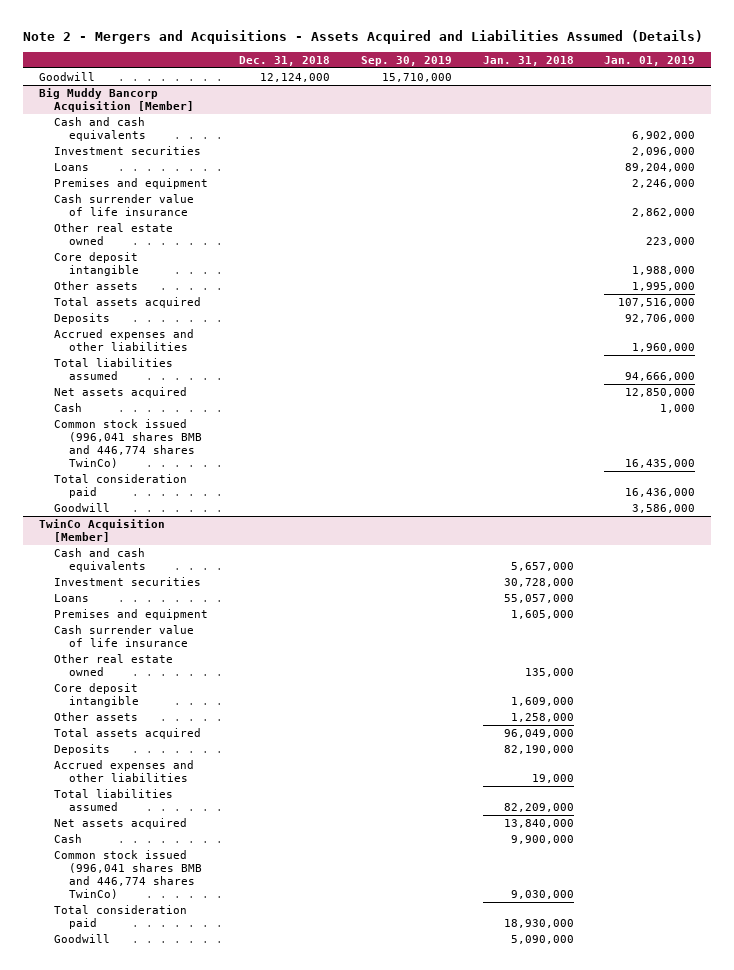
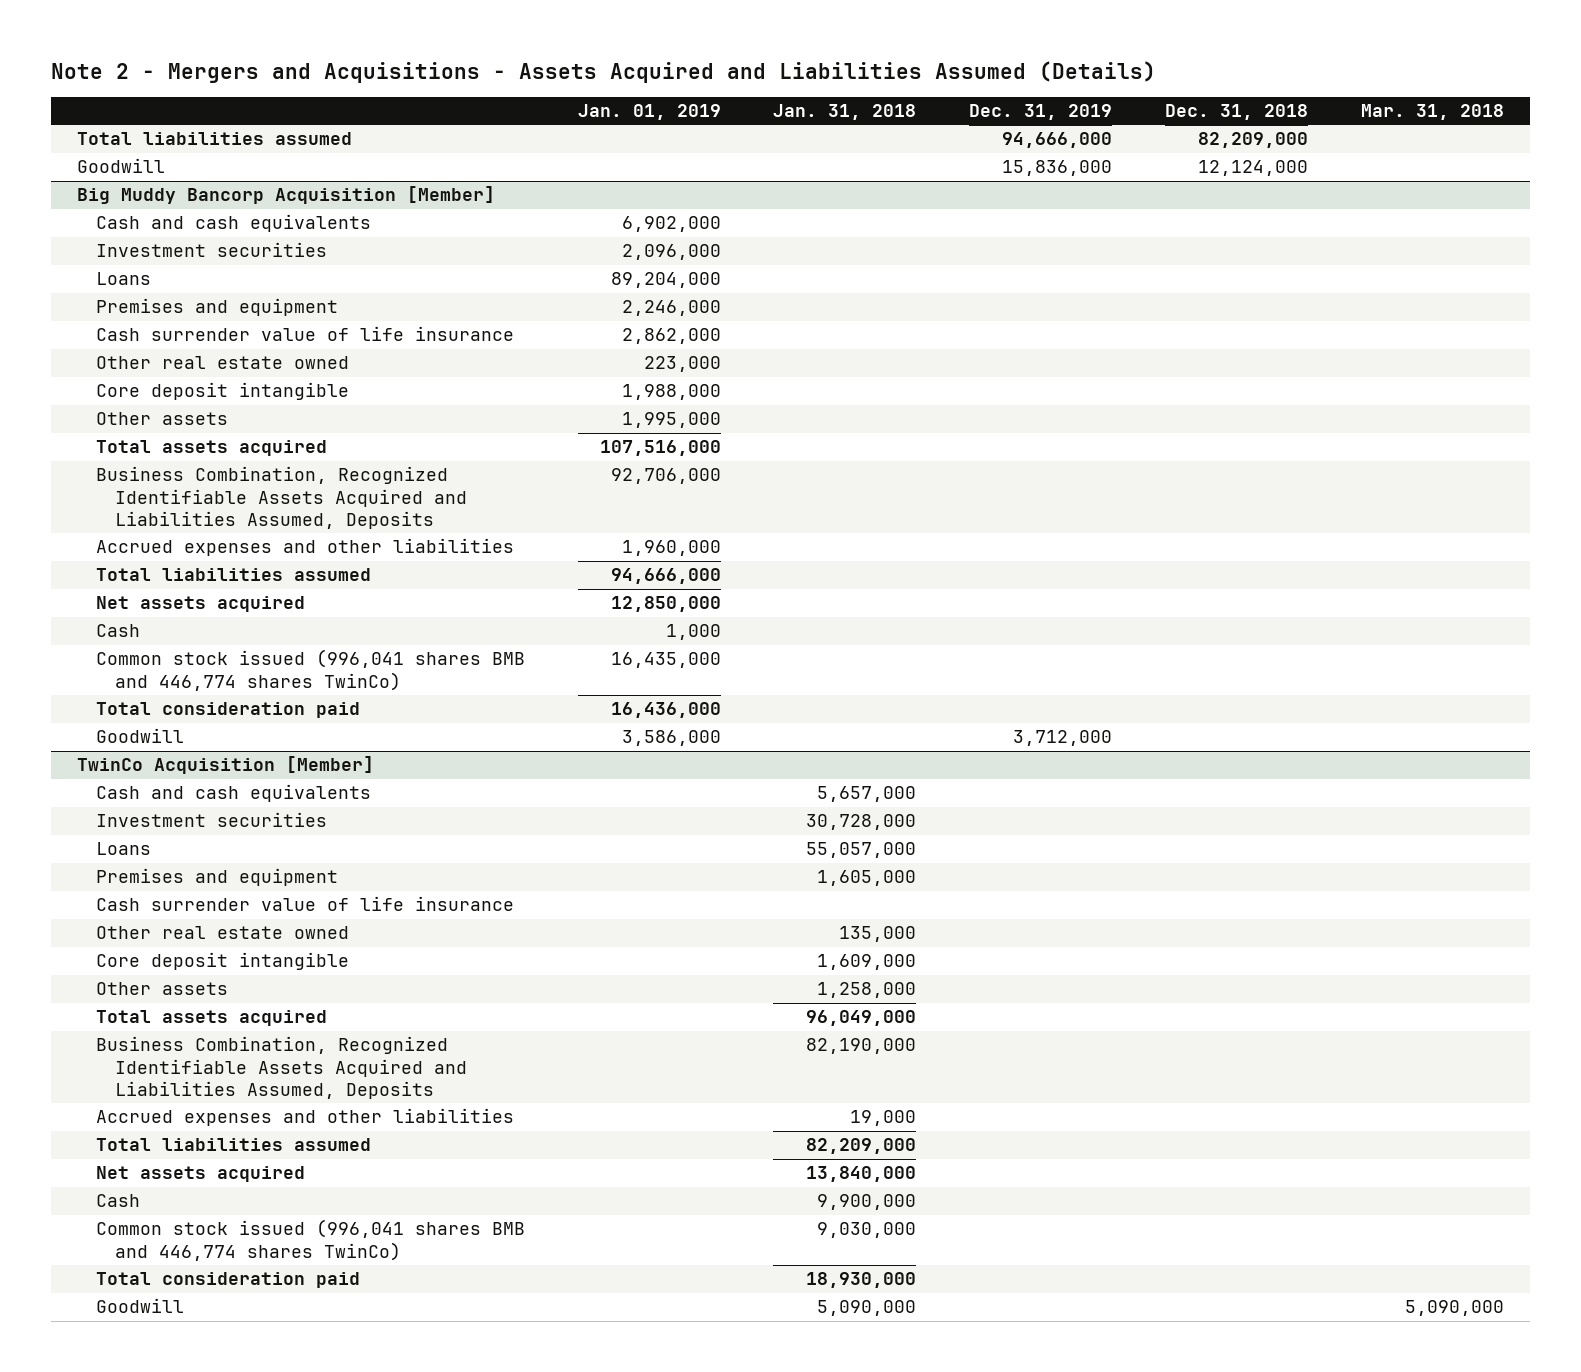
- | Dec. 31, 2018 | Sep. 30, 2019 | Jan. 31, 2018 | Jan. 01, 2019
+ | Jan. 01, 2019 | Jan. 31, 2018 | Dec. 31, 2019 | Dec. 31, 2018 | Mar. 31, 2018
+ Total liabilities assumed | | | 94,666,000 | 82,209,000 |
@ Big Muddy Bancorp Acquisition [Member]
- Deposits | | | | 92,706,000
+ Business Combination, Recognized Identifiable Assets Acquired and Liabilities Assumed, Deposits | 92,706,000 | | | |
@ TwinCo Acquisition [Member]
- Deposits | | | 82,190,000 |
+ Business Combination, Recognized Identifiable Assets Acquired and Liabilities Assumed, Deposits | | 82,190,000 | | |

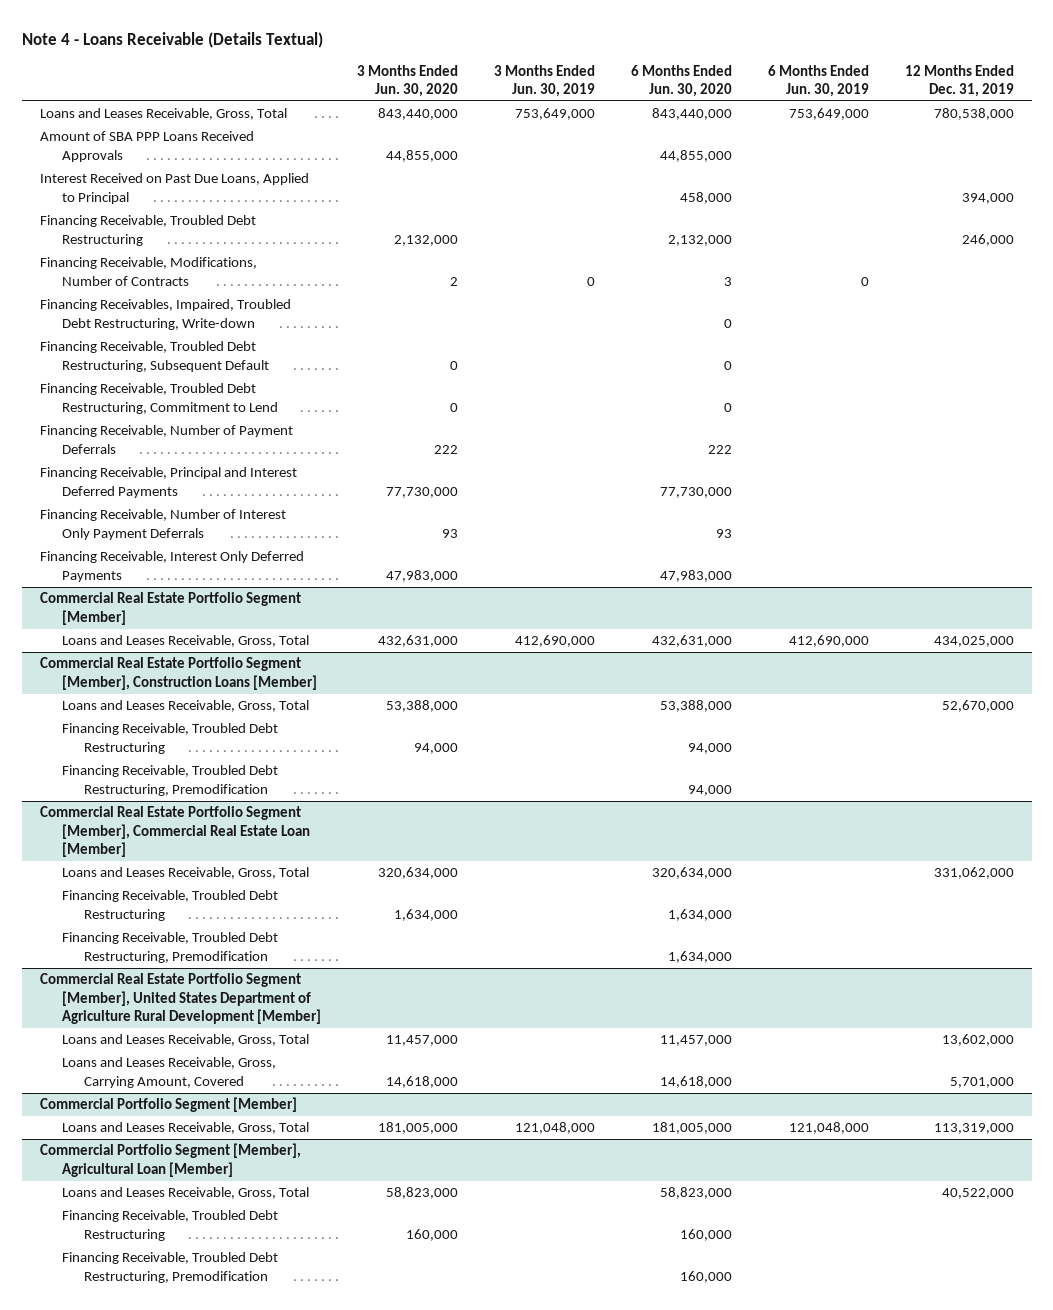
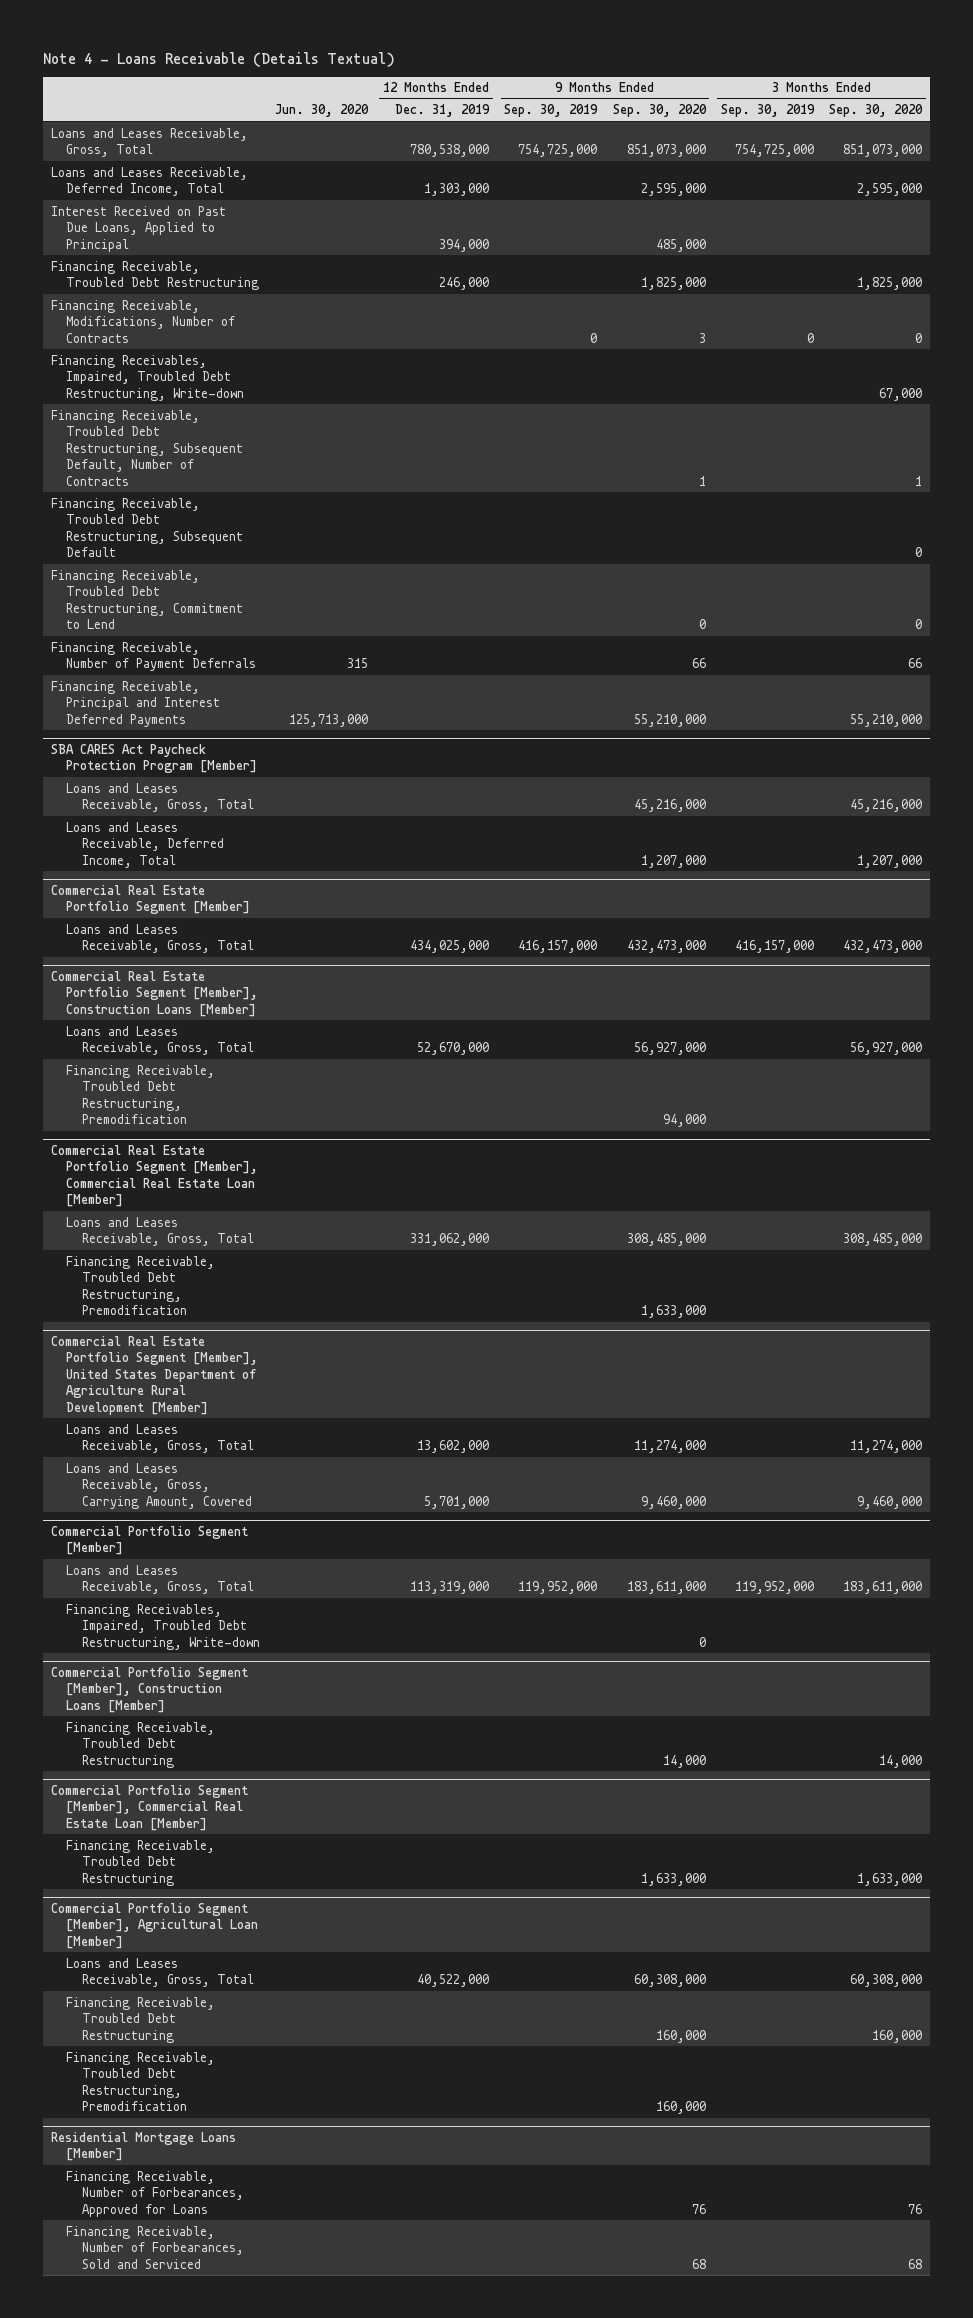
- | 3 Months Ended Jun. 30, 2020 | 3 Months Ended Jun. 30, 2019 | 6 Months Ended Jun. 30, 2020 | 6 Months Ended Jun. 30, 2019 | 12 Months Ended Dec. 31, 2019
+ | Jun. 30, 2020 | 12 Months Ended Dec. 31, 2019 | 9 Months Ended Sep. 30, 2019 | 9 Months Ended Sep. 30, 2020 | 3 Months Ended Sep. 30, 2019 | 3 Months Ended Sep. 30, 2020
- Amount of SBA PPP Loans Received Approvals | 44,855,000 | | 44,855,000 | |
+ Loans and Leases Receivable, Deferred Income, Total | | 1,303,000 | | 2,595,000 | | 2,595,000
+ Financing Receivable, Troubled Debt Restructuring, Subsequent Default, Number of Contracts | | | | 1 | | 1
- Financing Receivable, Number of Interest Only Payment Deferrals | 93 | | 93 | |
- Financing Receivable, Interest Only Deferred Payments | 47,983,000 | | 47,983,000 | |
+ SBA CARES Act Paycheck Protection Program [Member]
+ Loans and Leases Receivable, Gross, Total | | | | 45,216,000 | | 45,216,000
+ Loans and Leases Receivable, Deferred Income, Total | | | | 1,207,000 | | 1,207,000
@ Commercial Real Estate Portfolio Segment [Member], Construction Loans [Member]
- Financing Receivable, Troubled Debt Restructuring | 94,000 | | 94,000 | |
@ Commercial Real Estate Portfolio Segment [Member], Commercial Real Estate Loan [Member]
- Financing Receivable, Troubled Debt Restructuring | 1,634,000 | | 1,634,000 | |
@ Commercial Portfolio Segment [Member]
+ Financing Receivables, Impaired, Troubled Debt Restructuring, Write-down | | | | 0 | |
+ Commercial Portfolio Segment [Member], Construction Loans [Member]
+ Financing Receivable, Troubled Debt Restructuring | | | | 14,000 | | 14,000
+ Commercial Portfolio Segment [Member], Commercial Real Estate Loan [Member]
+ Financing Receivable, Troubled Debt Restructuring | | | | 1,633,000 | | 1,633,000
+ Residential Mortgage Loans [Member]
+ Financing Receivable, Number of Forbearances, Approved for Loans | | | | 76 | | 76
+ Financing Receivable, Number of Forbearances, Sold and Serviced | | | | 68 | | 68

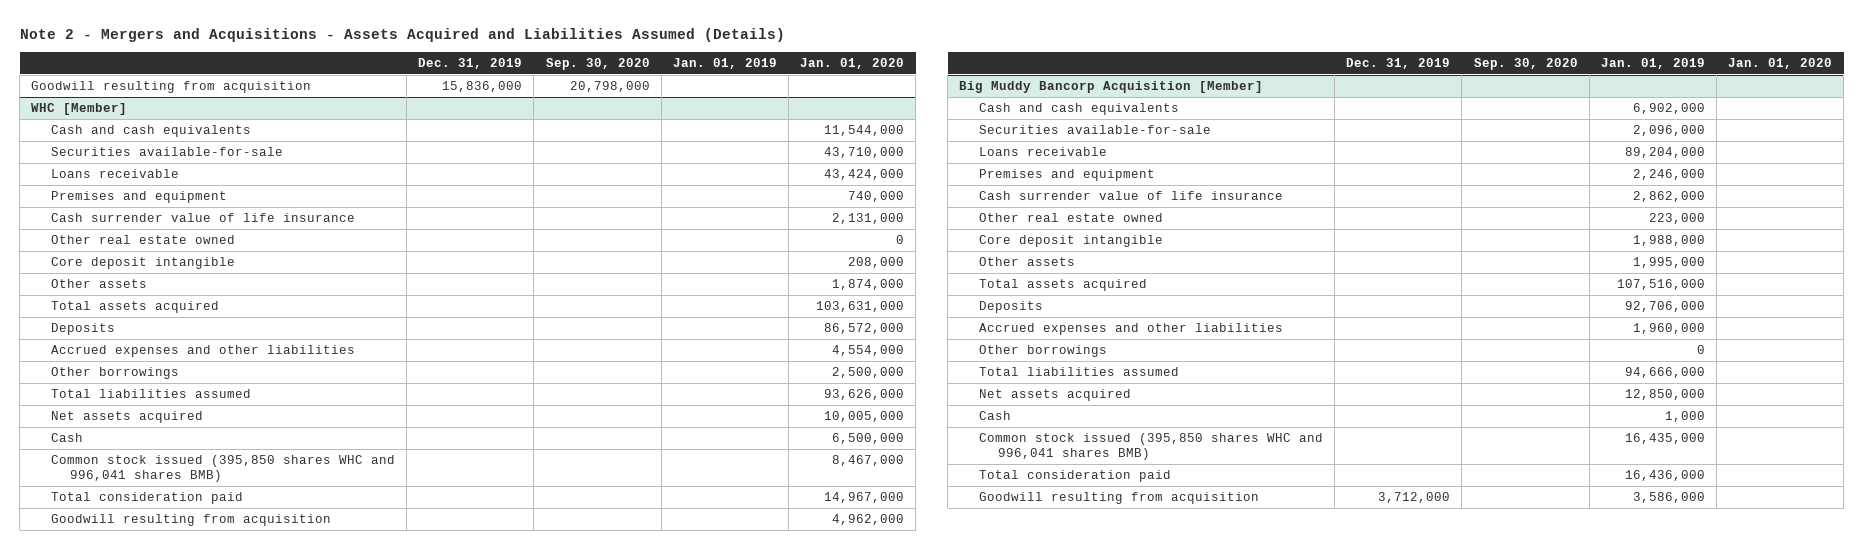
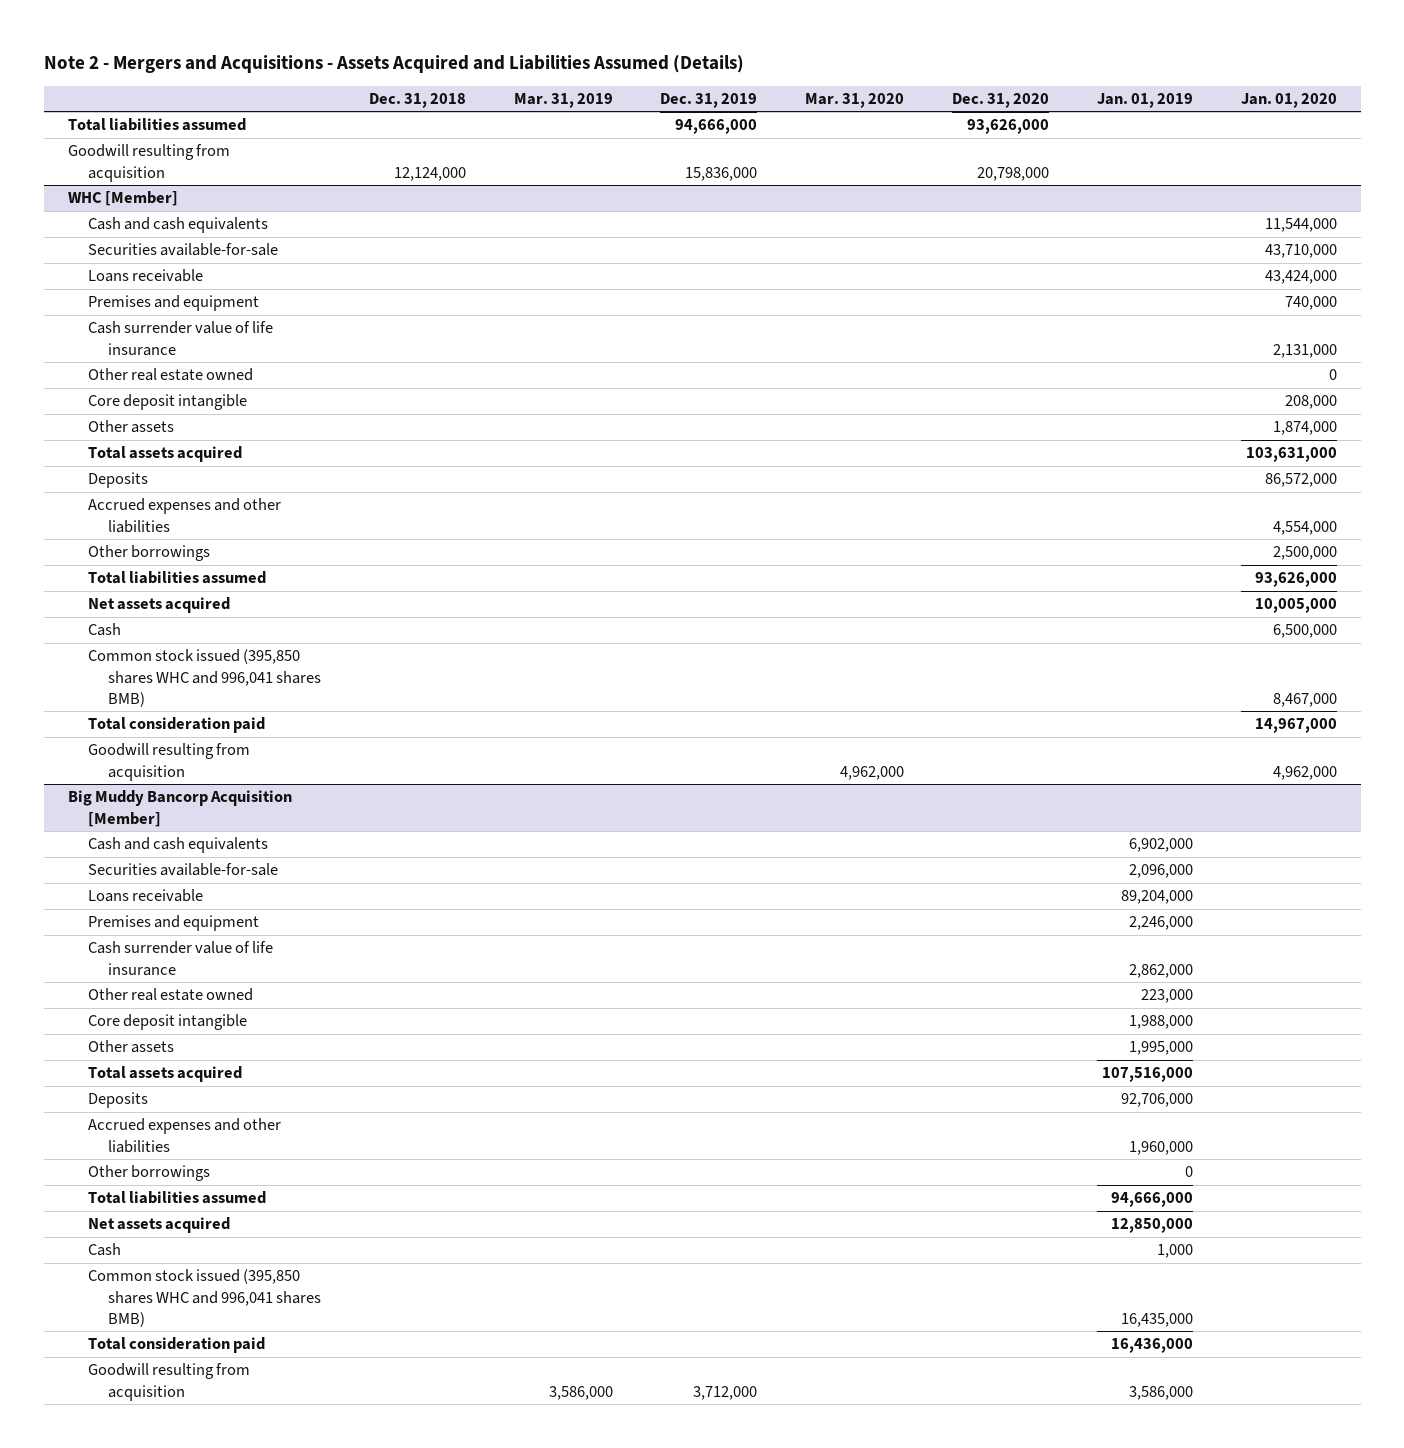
- | Dec. 31, 2019 | Sep. 30, 2020 | Jan. 01, 2019 | Jan. 01, 2020
+ | Dec. 31, 2018 | Mar. 31, 2019 | Dec. 31, 2019 | Mar. 31, 2020 | Dec. 31, 2020 | Jan. 01, 2019 | Jan. 01, 2020
+ Total liabilities assumed | | | 94,666,000 | | 93,626,000 | |

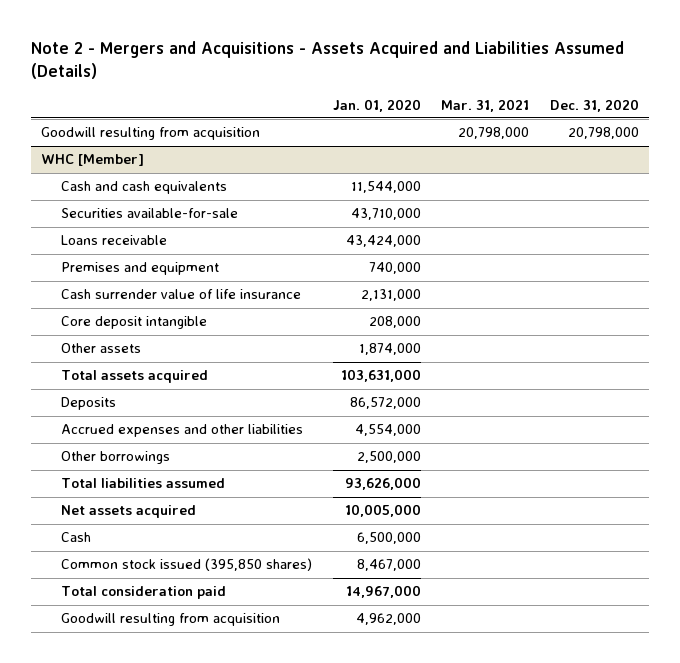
- | Dec. 31, 2018 | Mar. 31, 2019 | Dec. 31, 2019 | Mar. 31, 2020 | Dec. 31, 2020 | Jan. 01, 2019 | Jan. 01, 2020
+ | Jan. 01, 2020 | Mar. 31, 2021 | Dec. 31, 2020
- Total liabilities assumed | | | 94,666,000 | | 93,626,000 | |
@ WHC [Member]
- Other real estate owned | | | | | | | 0
- Common stock issued (395,850 shares WHC and 996,041 shares BMB) | | | | | | | 8,467,000
+ Common stock issued (395,850 shares) | 8,467,000 | |
- Big Muddy Bancorp Acquisition [Member]
- Cash and cash equivalents | | | | | | 6,902,000 |
- Securities available-for-sale | | | | | | 2,096,000 |
- Loans receivable | | | | | | 89,204,000 |
- Premises and equipment | | | | | | 2,246,000 |
- Cash surrender value of life insurance | | | | | | 2,862,000 |
- Other real estate owned | | | | | | 223,000 |
- Core deposit intangible | | | | | | 1,988,000 |
- Other assets | | | | | | 1,995,000 |
- Total assets acquired | | | | | | 107,516,000 |
- Deposits | | | | | | 92,706,000 |
- Accrued expenses and other liabilities | | | | | | 1,960,000 |
- Other borrowings | | | | | | 0 |
- Total liabilities assumed | | | | | | 94,666,000 |
- Net assets acquired | | | | | | 12,850,000 |
- Cash | | | | | | 1,000 |
- Common stock issued (395,850 shares WHC and 996,041 shares BMB) | | | | | | 16,435,000 |
- Total consideration paid | | | | | | 16,436,000 |
- Goodwill resulting from acquisition | | 3,586,000 | 3,712,000 | | | 3,586,000 |

